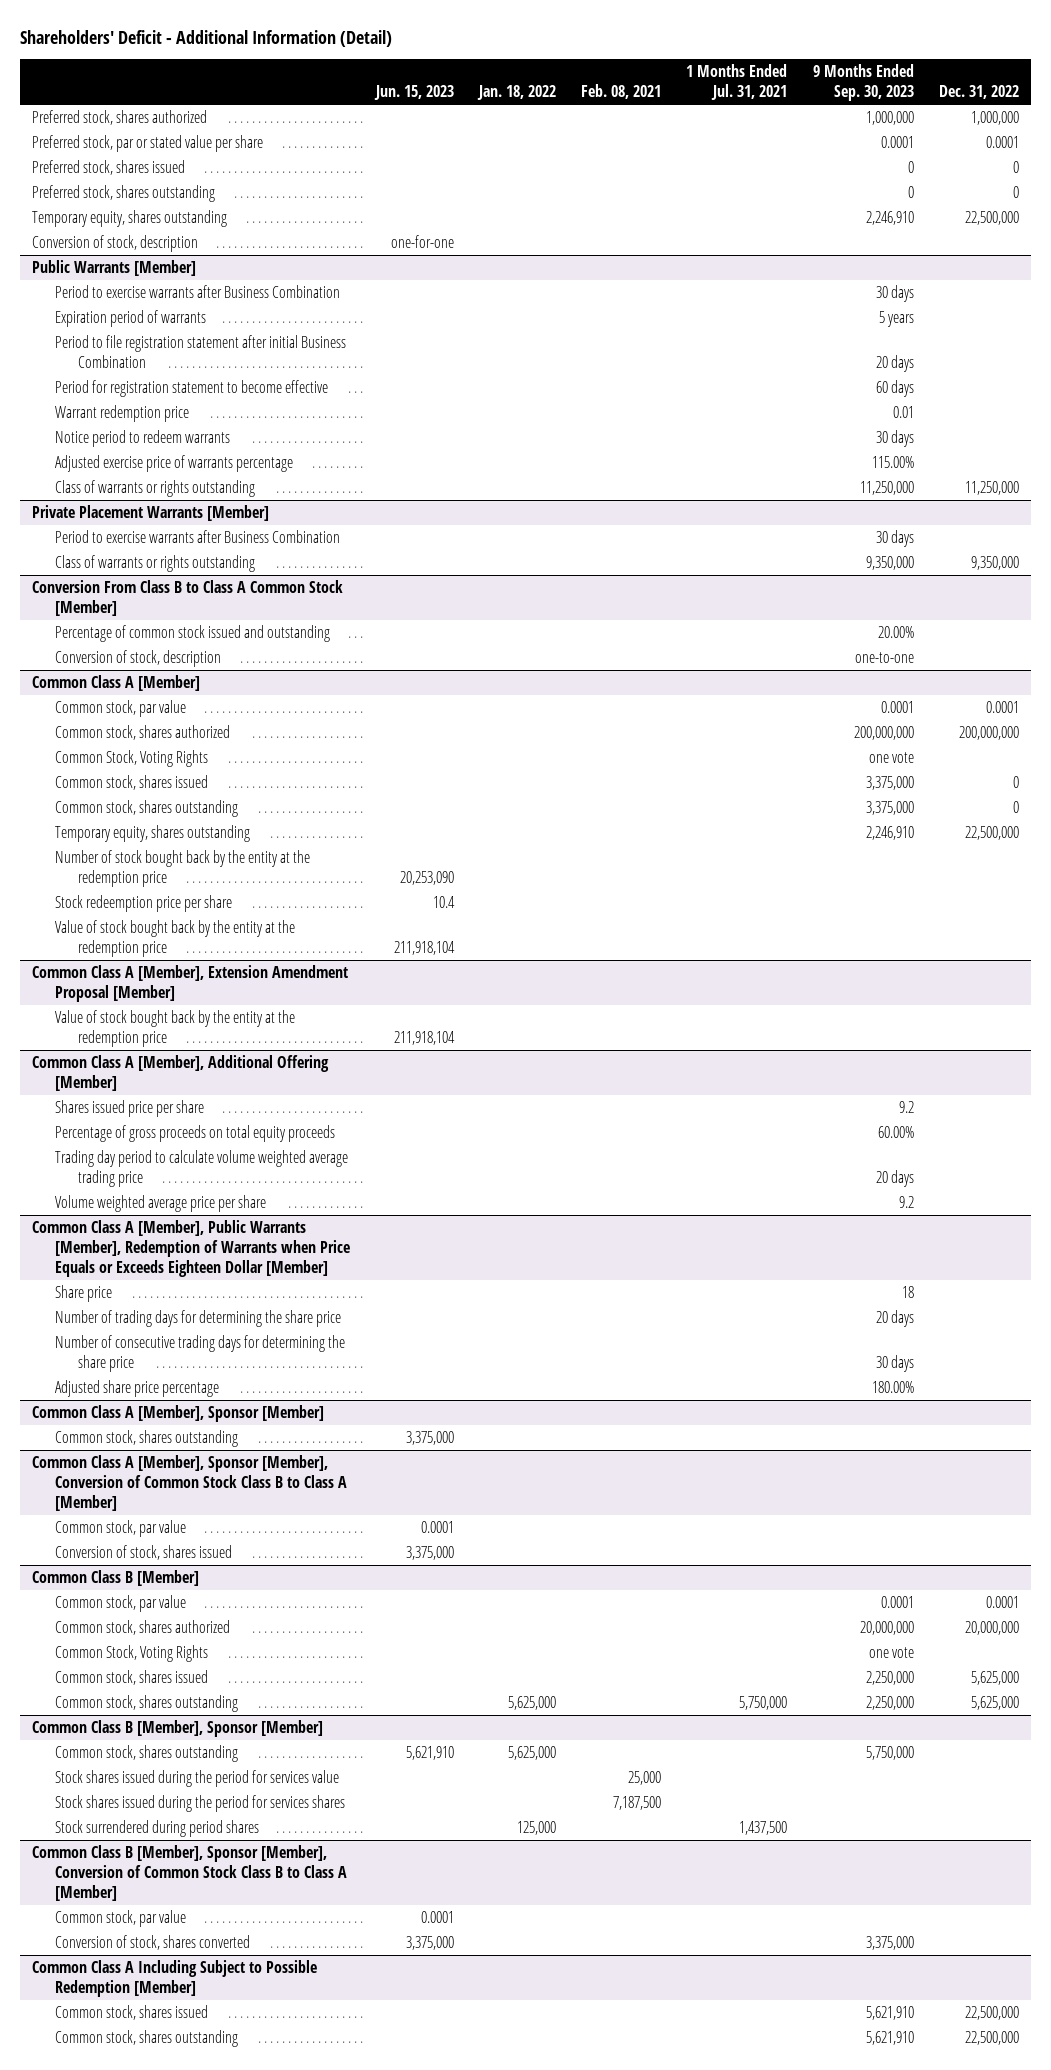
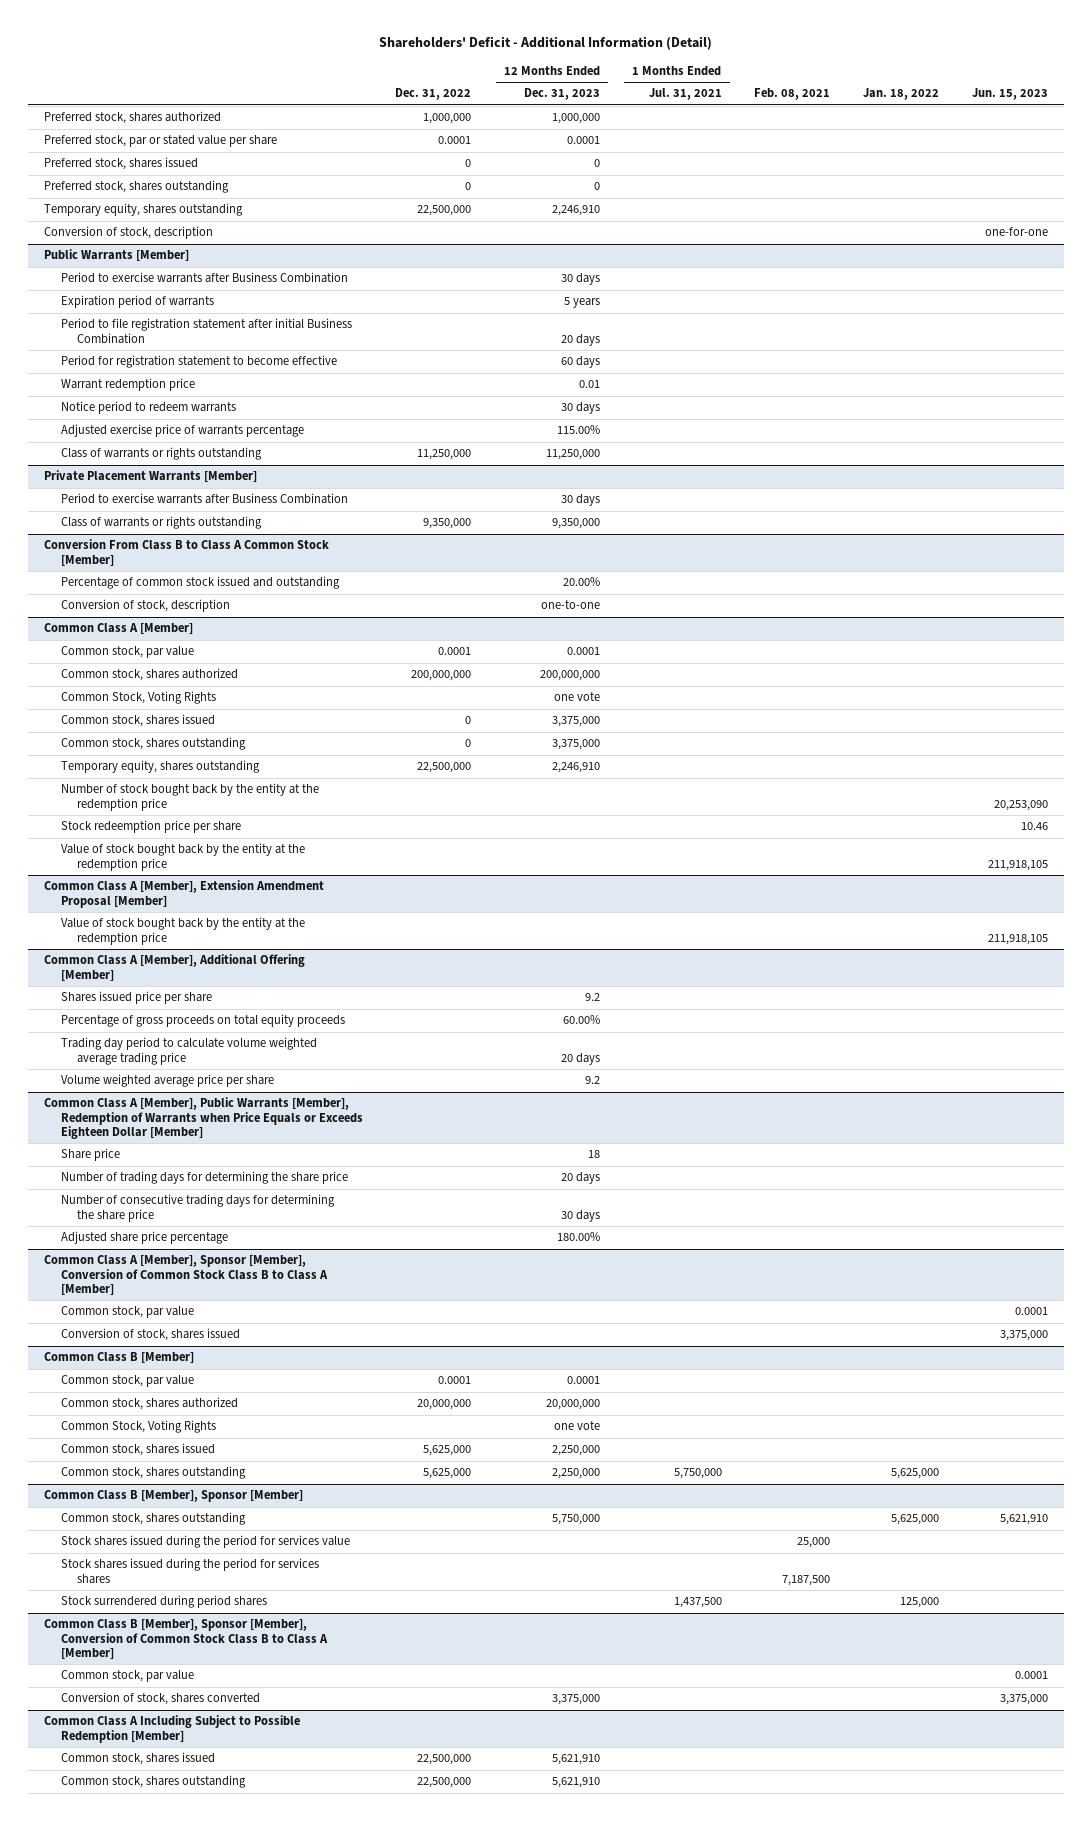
- | Jun. 15, 2023 | Jan. 18, 2022 | Feb. 08, 2021 | 1 Months Ended Jul. 31, 2021 | 9 Months Ended Sep. 30, 2023 | Dec. 31, 2022
+ | Dec. 31, 2022 | 12 Months Ended Dec. 31, 2023 | 1 Months Ended Jul. 31, 2021 | Feb. 08, 2021 | Jan. 18, 2022 | Jun. 15, 2023
@ Common Class A [Member]
- Stock redeemption price per share | 10.4 | | | | |
- Value of stock bought back by the entity at the redemption price | 211,918,104 | | | | |
+ Stock redeemption price per share | | | | | | 10.46
+ Value of stock bought back by the entity at the redemption price | | | | | | 211,918,105
@ Common Class A [Member], Extension Amendment Proposal [Member]
- Value of stock bought back by the entity at the redemption price | 211,918,104 | | | | |
+ Value of stock bought back by the entity at the redemption price | | | | | | 211,918,105
- Common Class A [Member], Sponsor [Member]
- Common stock, shares outstanding | 3,375,000 | | | | |

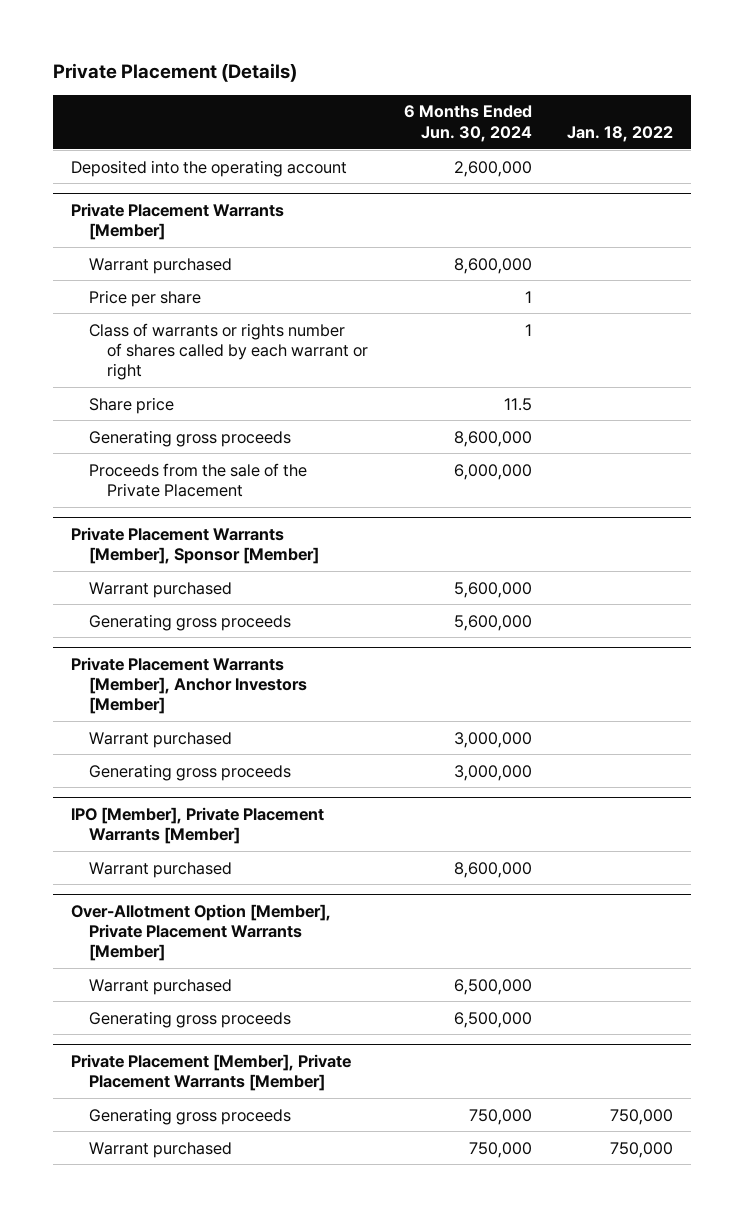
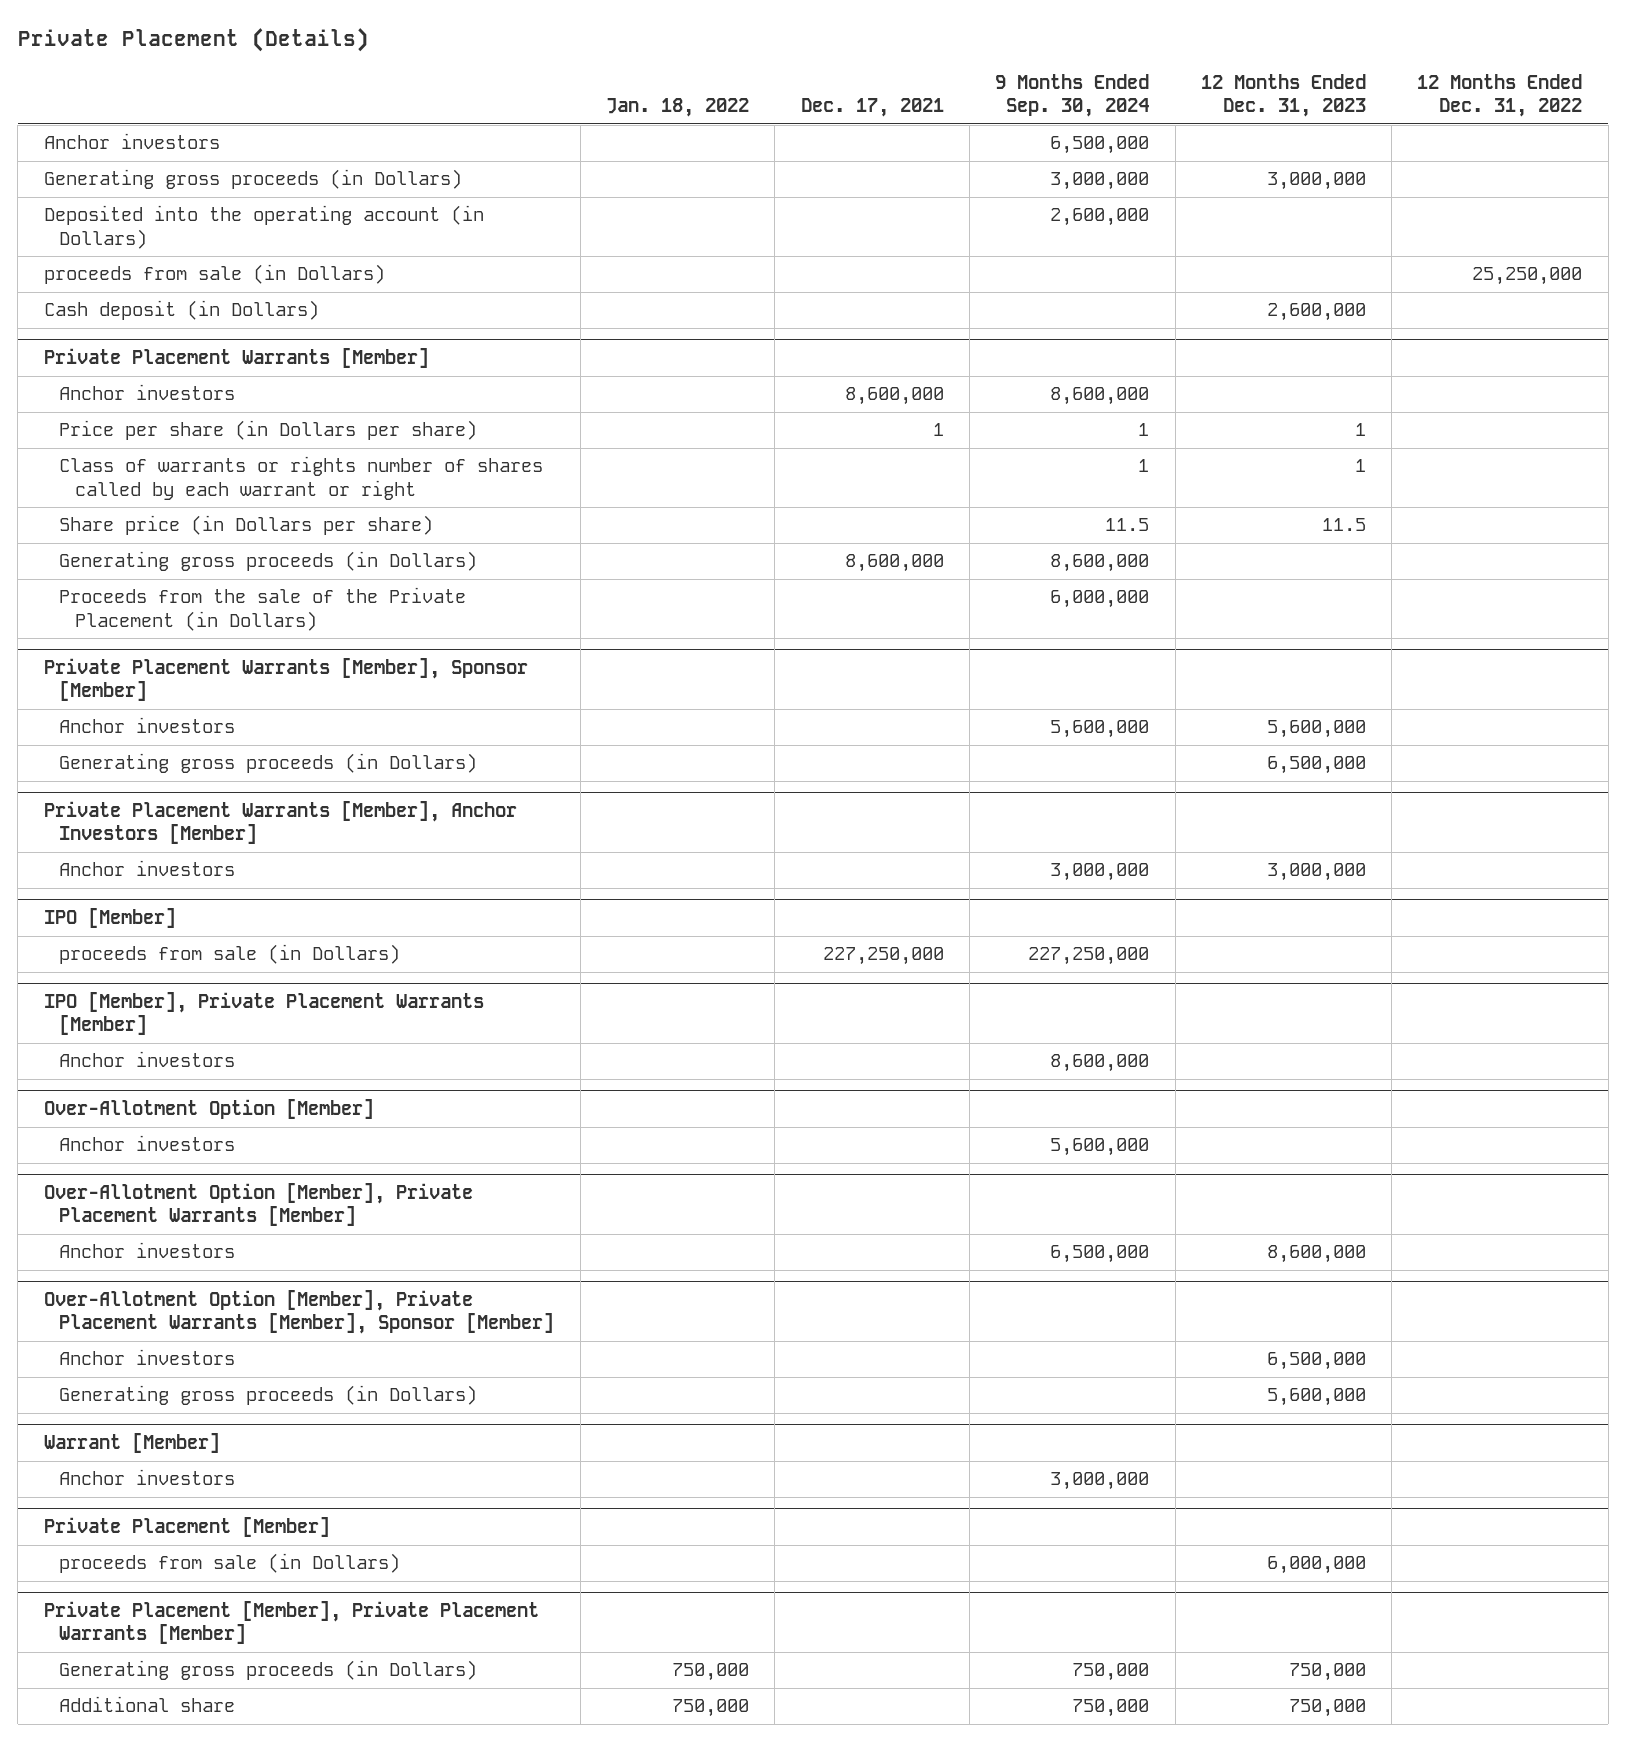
- | 6 Months Ended Jun. 30, 2024 | Jan. 18, 2022
+ | Jan. 18, 2022 | Dec. 17, 2021 | 9 Months Ended Sep. 30, 2024 | 12 Months Ended Dec. 31, 2023 | 12 Months Ended Dec. 31, 2022
- Deposited into the operating account | 2,600,000 |
+ Anchor investors | | | 6,500,000 | |
+ Generating gross proceeds (in Dollars) | | | 3,000,000 | 3,000,000 |
+ Deposited into the operating account (in Dollars) | | | 2,600,000 | |
+ proceeds from sale (in Dollars) | | | | | 25,250,000
+ Cash deposit (in Dollars) | | | | 2,600,000 |
@ Private Placement Warrants [Member]
- Warrant purchased | 8,600,000 |
- Price per share | 1 |
+ Anchor investors | | 8,600,000 | 8,600,000 | |
+ Price per share (in Dollars per share) | | 1 | 1 | 1 |
- Share price | 11.5 |
- Generating gross proceeds | 8,600,000 |
- Proceeds from the sale of the Private Placement | 6,000,000 |
+ Share price (in Dollars per share) | | | 11.5 | 11.5 |
+ Generating gross proceeds (in Dollars) | | 8,600,000 | 8,600,000 | |
+ Proceeds from the sale of the Private Placement (in Dollars) | | | 6,000,000 | |
@ Private Placement Warrants [Member], Sponsor [Member]
- Warrant purchased | 5,600,000 |
- Generating gross proceeds | 5,600,000 |
+ Anchor investors | | | 5,600,000 | 5,600,000 |
+ Generating gross proceeds (in Dollars) | | | | 6,500,000 |
@ Private Placement Warrants [Member], Anchor Investors [Member]
- Warrant purchased | 3,000,000 |
- Generating gross proceeds | 3,000,000 |
+ Anchor investors | | | 3,000,000 | 3,000,000 |
+ IPO [Member]
+ proceeds from sale (in Dollars) | | 227,250,000 | 227,250,000 | |
@ IPO [Member], Private Placement Warrants [Member]
- Warrant purchased | 8,600,000 |
+ Anchor investors | | | 8,600,000 | |
+ Over-Allotment Option [Member]
+ Anchor investors | | | 5,600,000 | |
@ Over-Allotment Option [Member], Private Placement Warrants [Member]
- Warrant purchased | 6,500,000 |
- Generating gross proceeds | 6,500,000 |
+ Anchor investors | | | 6,500,000 | 8,600,000 |
+ Over-Allotment Option [Member], Private Placement Warrants [Member], Sponsor [Member]
+ Anchor investors | | | | 6,500,000 |
+ Generating gross proceeds (in Dollars) | | | | 5,600,000 |
+ Warrant [Member]
+ Anchor investors | | | 3,000,000 | |
+ Private Placement [Member]
+ proceeds from sale (in Dollars) | | | | 6,000,000 |
@ Private Placement [Member], Private Placement Warrants [Member]
- Generating gross proceeds | 750,000 | 750,000
- Warrant purchased | 750,000 | 750,000
+ Generating gross proceeds (in Dollars) | 750,000 | | 750,000 | 750,000 |
+ Additional share | 750,000 | | 750,000 | 750,000 |

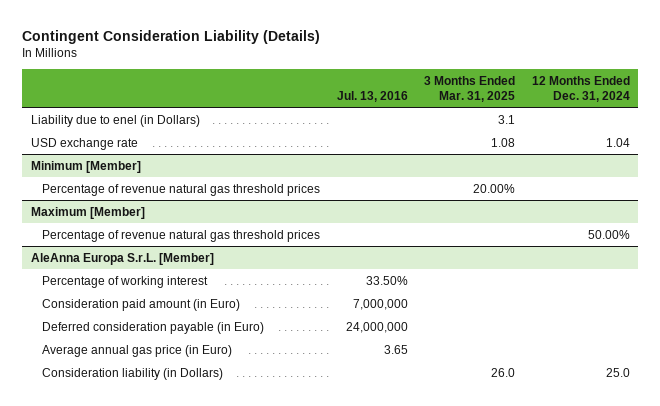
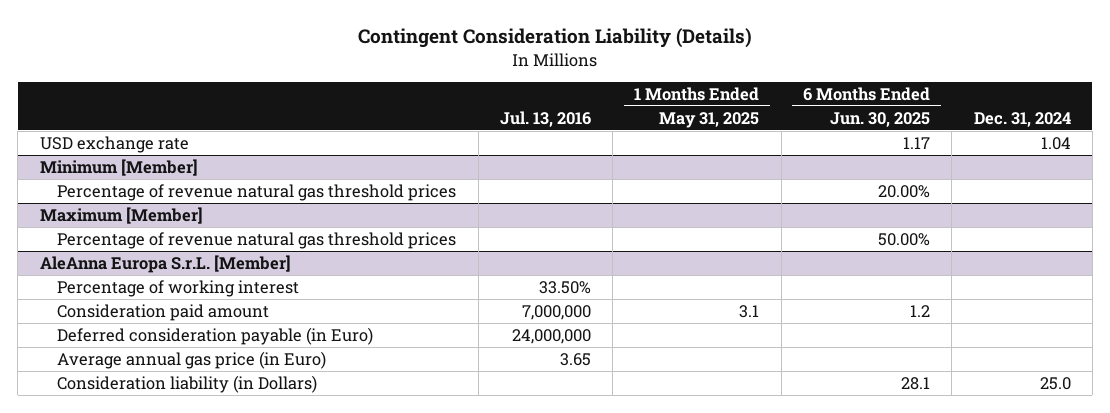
- | Jul. 13, 2016 | 3 Months Ended Mar. 31, 2025 | 12 Months Ended Dec. 31, 2024
+ | Jul. 13, 2016 | 1 Months Ended May 31, 2025 | 6 Months Ended Jun. 30, 2025 | Dec. 31, 2024
- Liability due to enel (in Dollars) | | 3.1 |
@ AleAnna Europa S.r.L. [Member]
- Consideration paid amount (in Euro) | 7,000,000 | |
+ Consideration paid amount | 7,000,000 | 3.1 | 1.2 |

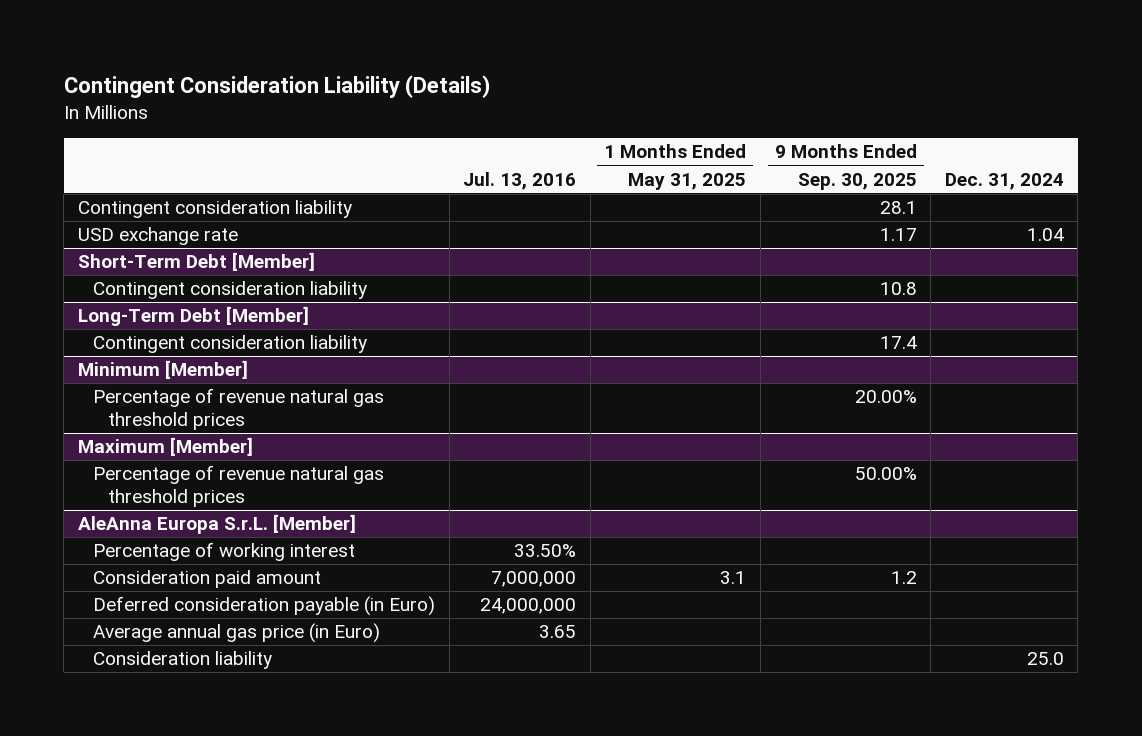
- | Jul. 13, 2016 | 1 Months Ended May 31, 2025 | 6 Months Ended Jun. 30, 2025 | Dec. 31, 2024
+ | Jul. 13, 2016 | 1 Months Ended May 31, 2025 | 9 Months Ended Sep. 30, 2025 | Dec. 31, 2024
+ Contingent consideration liability | | | 28.1 |
+ Short-Term Debt [Member]
+ Contingent consideration liability | | | 10.8 |
+ Long-Term Debt [Member]
+ Contingent consideration liability | | | 17.4 |
@ AleAnna Europa S.r.L. [Member]
- Consideration liability (in Dollars) | | | 28.1 | 25.0
+ Consideration liability | | | | 25.0

